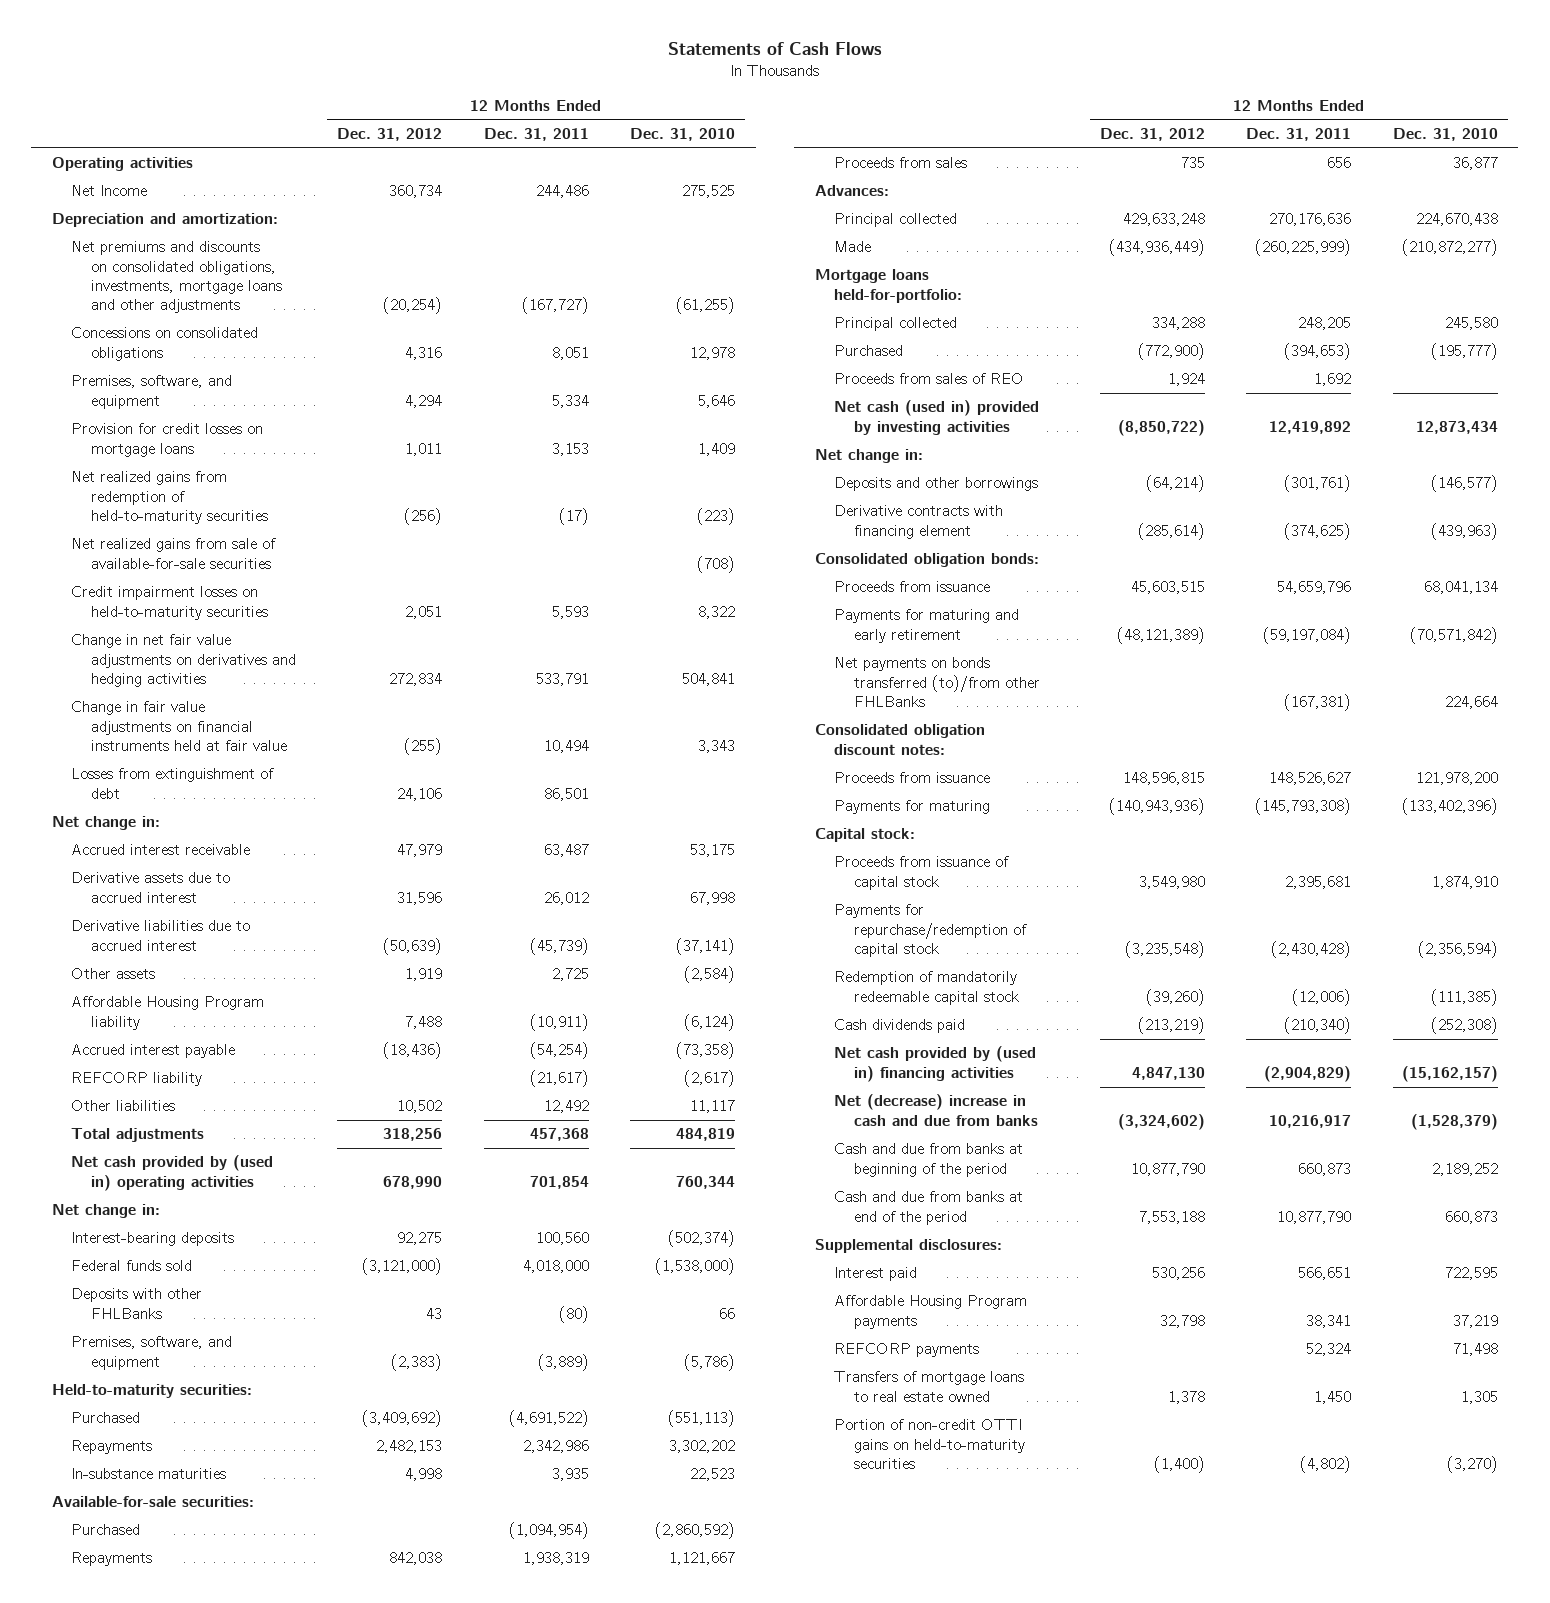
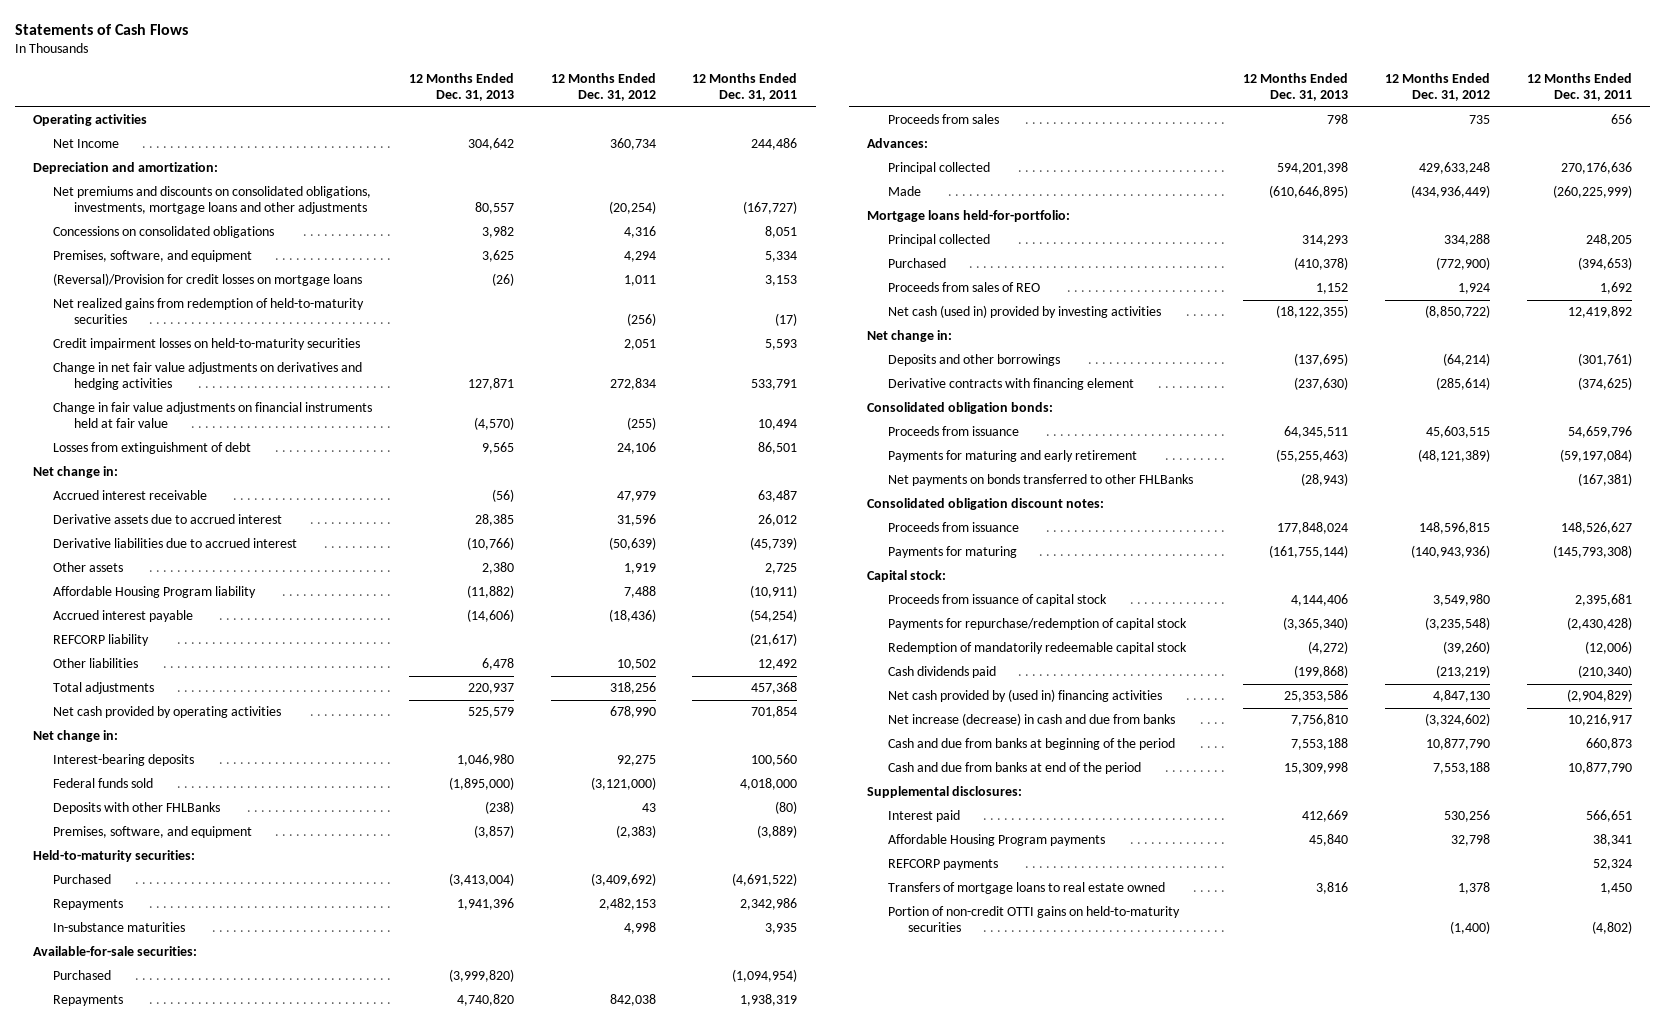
- | 12 Months Ended Dec. 31, 2012 | 12 Months Ended Dec. 31, 2011 | 12 Months Ended Dec. 31, 2010
+ | 12 Months Ended Dec. 31, 2013 | 12 Months Ended Dec. 31, 2012 | 12 Months Ended Dec. 31, 2011
- Provision for credit losses on mortgage loans | 1,011 | 3,153 | 1,409
+ (Reversal)/Provision for credit losses on mortgage loans | (26) | 1,011 | 3,153
- Net realized gains from sale of available-for-sale securities | | | (708)
- Net cash provided by (used in) operating activities | 678,990 | 701,854 | 760,344
+ Net cash provided by operating activities | 525,579 | 678,990 | 701,854
- Net payments on bonds transferred (to)/from other FHLBanks | | (167,381) | 224,664
+ Net payments on bonds transferred to other FHLBanks | (28,943) | | (167,381)
- Net (decrease) increase in cash and due from banks | (3,324,602) | 10,216,917 | (1,528,379)
+ Net increase (decrease) in cash and due from banks | 7,756,810 | (3,324,602) | 10,216,917

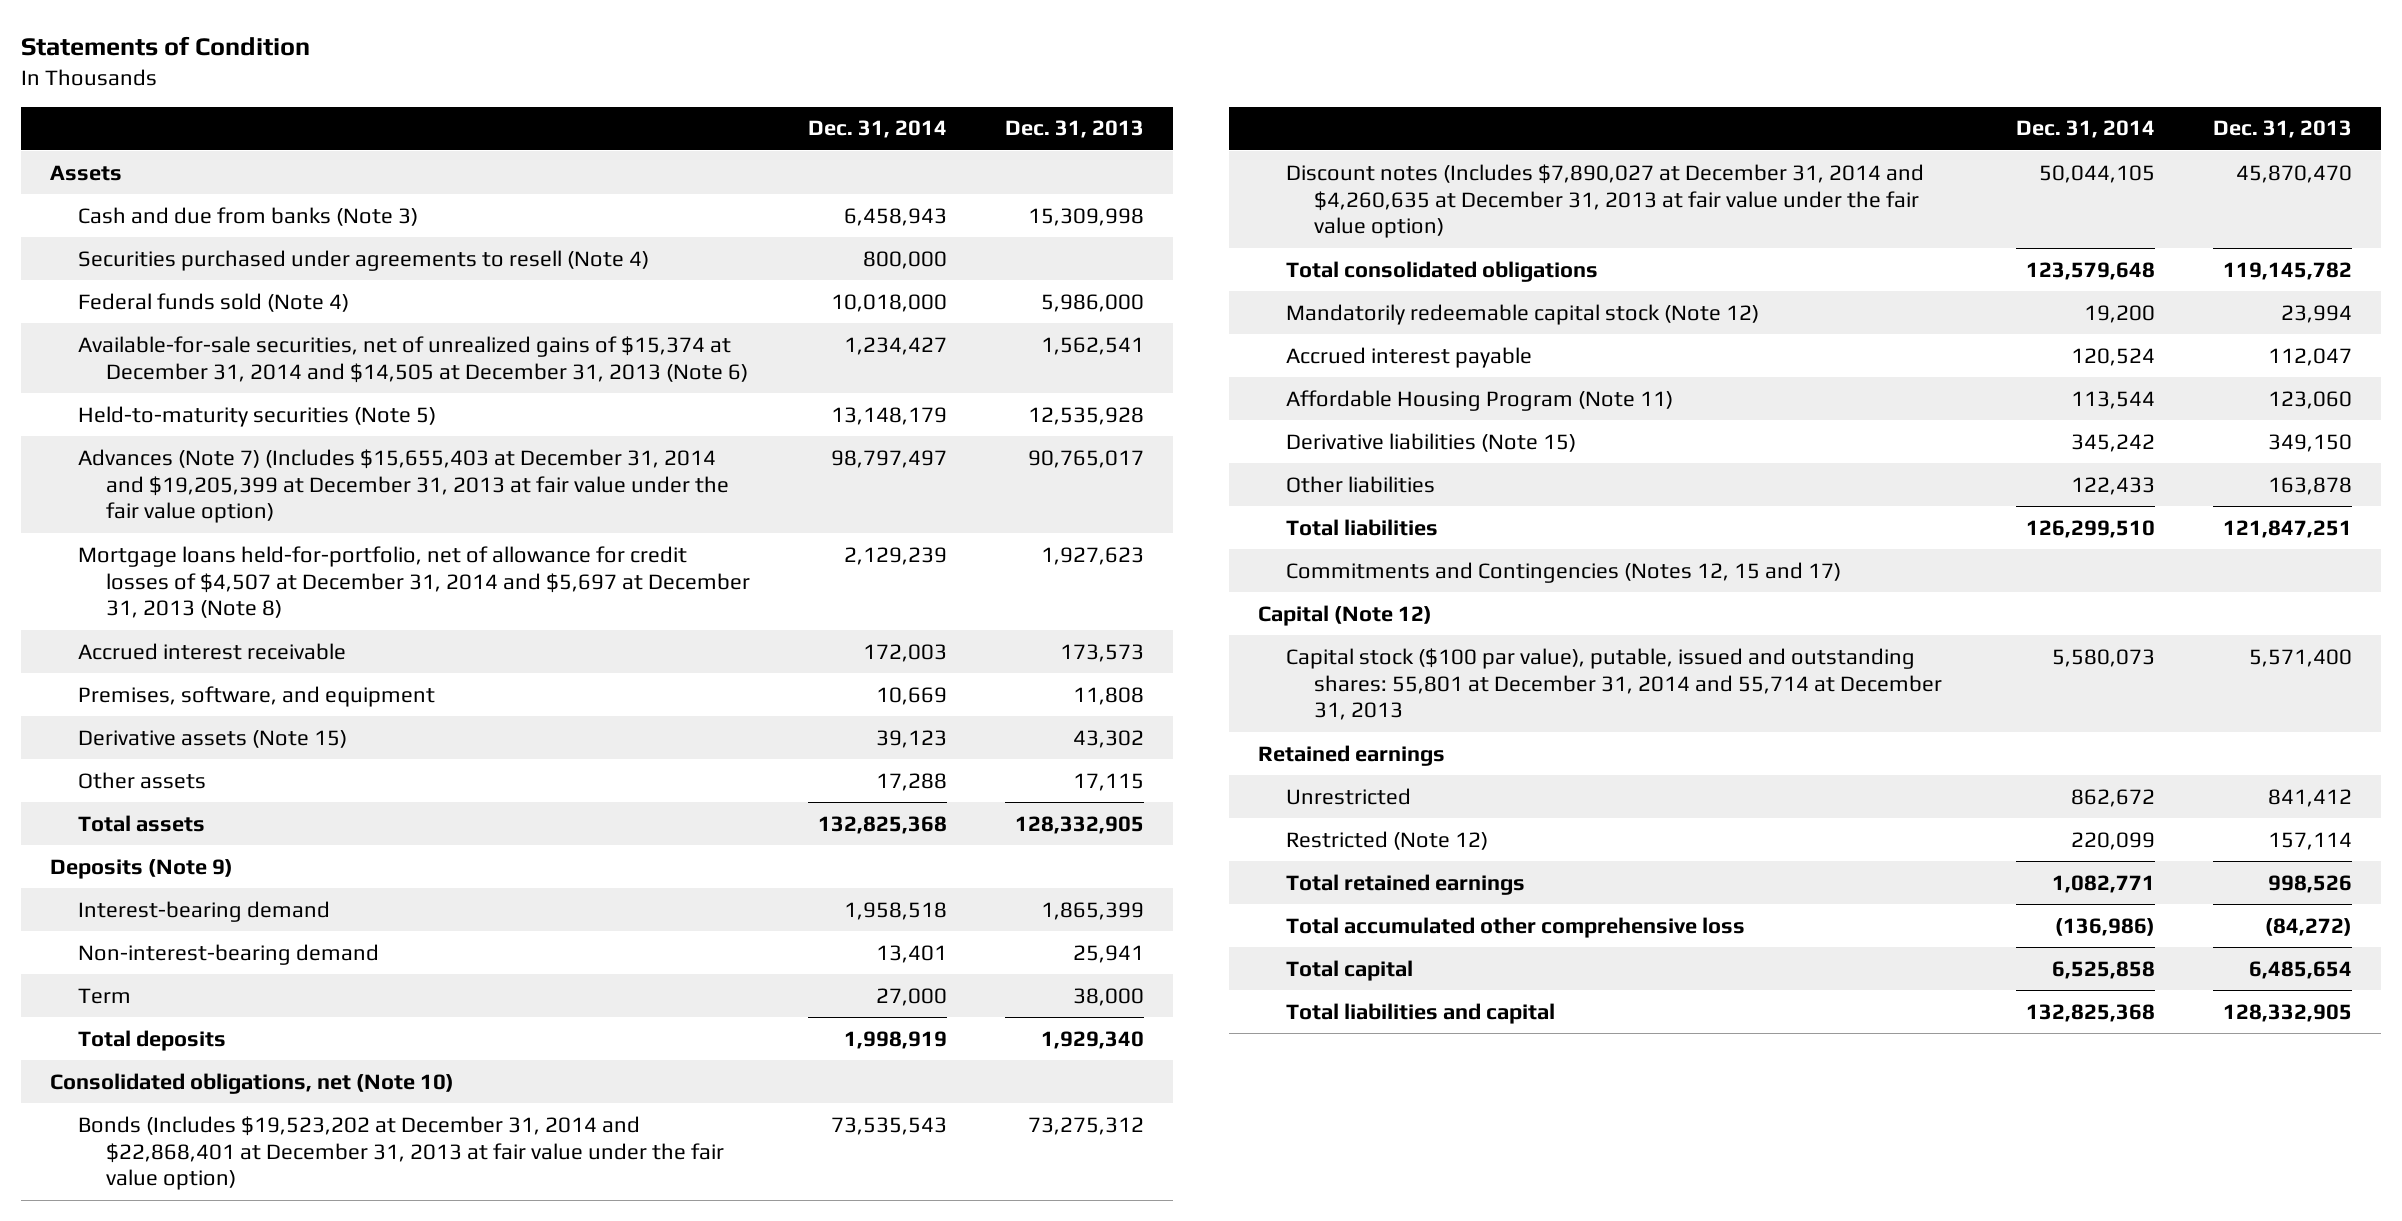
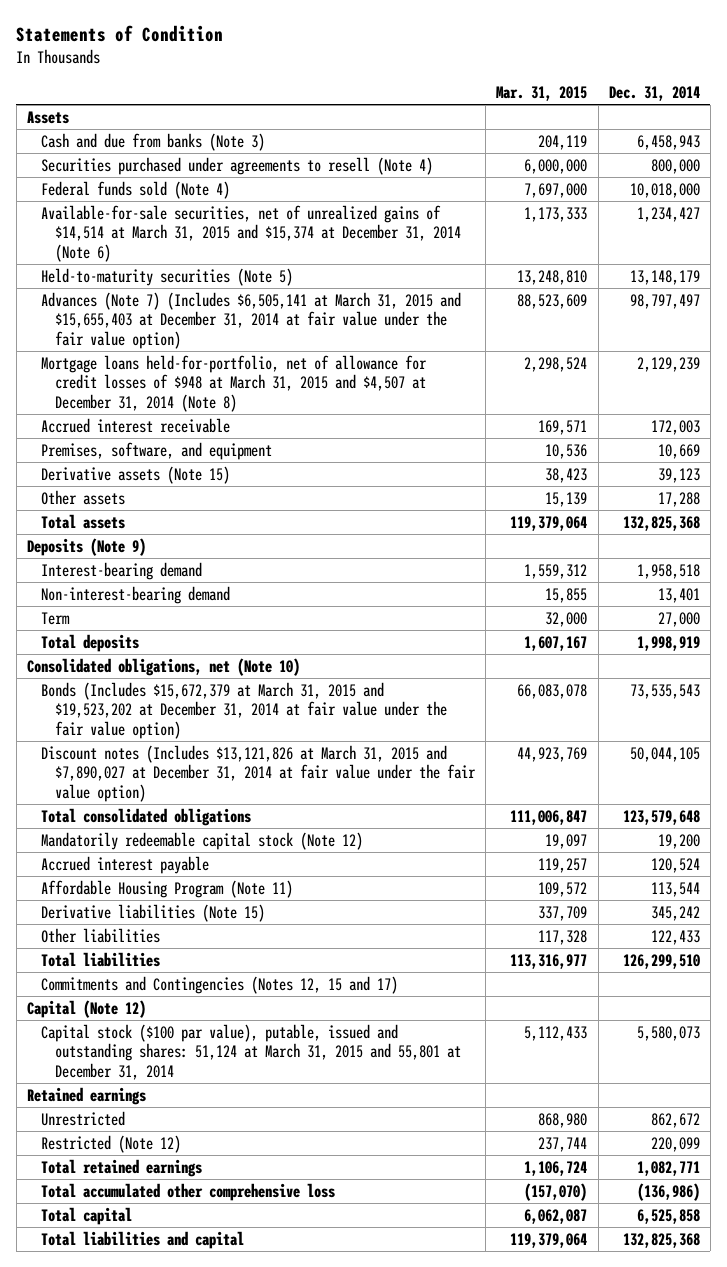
- | Dec. 31, 2014 | Dec. 31, 2013
+ | Mar. 31, 2015 | Dec. 31, 2014
- Available-for-sale securities, net of unrealized gains of $15,374 at December 31, 2014 and $14,505 at December 31, 2013 (Note 6) | 1,234,427 | 1,562,541
+ Available-for-sale securities, net of unrealized gains of $14,514 at March 31, 2015 and $15,374 at December 31, 2014 (Note 6) | 1,173,333 | 1,234,427
- Advances (Note 7) (Includes $15,655,403 at December 31, 2014 and $19,205,399 at December 31, 2013 at fair value under the fair value option) | 98,797,497 | 90,765,017
- Mortgage loans held-for-portfolio, net of allowance for credit losses of $4,507 at December 31, 2014 and $5,697 at December 31, 2013 (Note 8) | 2,129,239 | 1,927,623
+ Advances (Note 7) (Includes $6,505,141 at March 31, 2015 and $15,655,403 at December 31, 2014 at fair value under the fair value option) | 88,523,609 | 98,797,497
+ Mortgage loans held-for-portfolio, net of allowance for credit losses of $948 at March 31, 2015 and $4,507 at December 31, 2014 (Note 8) | 2,298,524 | 2,129,239
- Bonds (Includes $19,523,202 at December 31, 2014 and $22,868,401 at December 31, 2013 at fair value under the fair value option) | 73,535,543 | 73,275,312
- Discount notes (Includes $7,890,027 at December 31, 2014 and $4,260,635 at December 31, 2013 at fair value under the fair value option) | 50,044,105 | 45,870,470
+ Bonds (Includes $15,672,379 at March 31, 2015 and $19,523,202 at December 31, 2014 at fair value under the fair value option) | 66,083,078 | 73,535,543
+ Discount notes (Includes $13,121,826 at March 31, 2015 and $7,890,027 at December 31, 2014 at fair value under the fair value option) | 44,923,769 | 50,044,105
- Capital stock ($100 par value), putable, issued and outstanding shares: 55,801 at December 31, 2014 and 55,714 at December 31, 2013 | 5,580,073 | 5,571,400
+ Capital stock ($100 par value), putable, issued and outstanding shares: 51,124 at March 31, 2015 and 55,801 at December 31, 2014 | 5,112,433 | 5,580,073

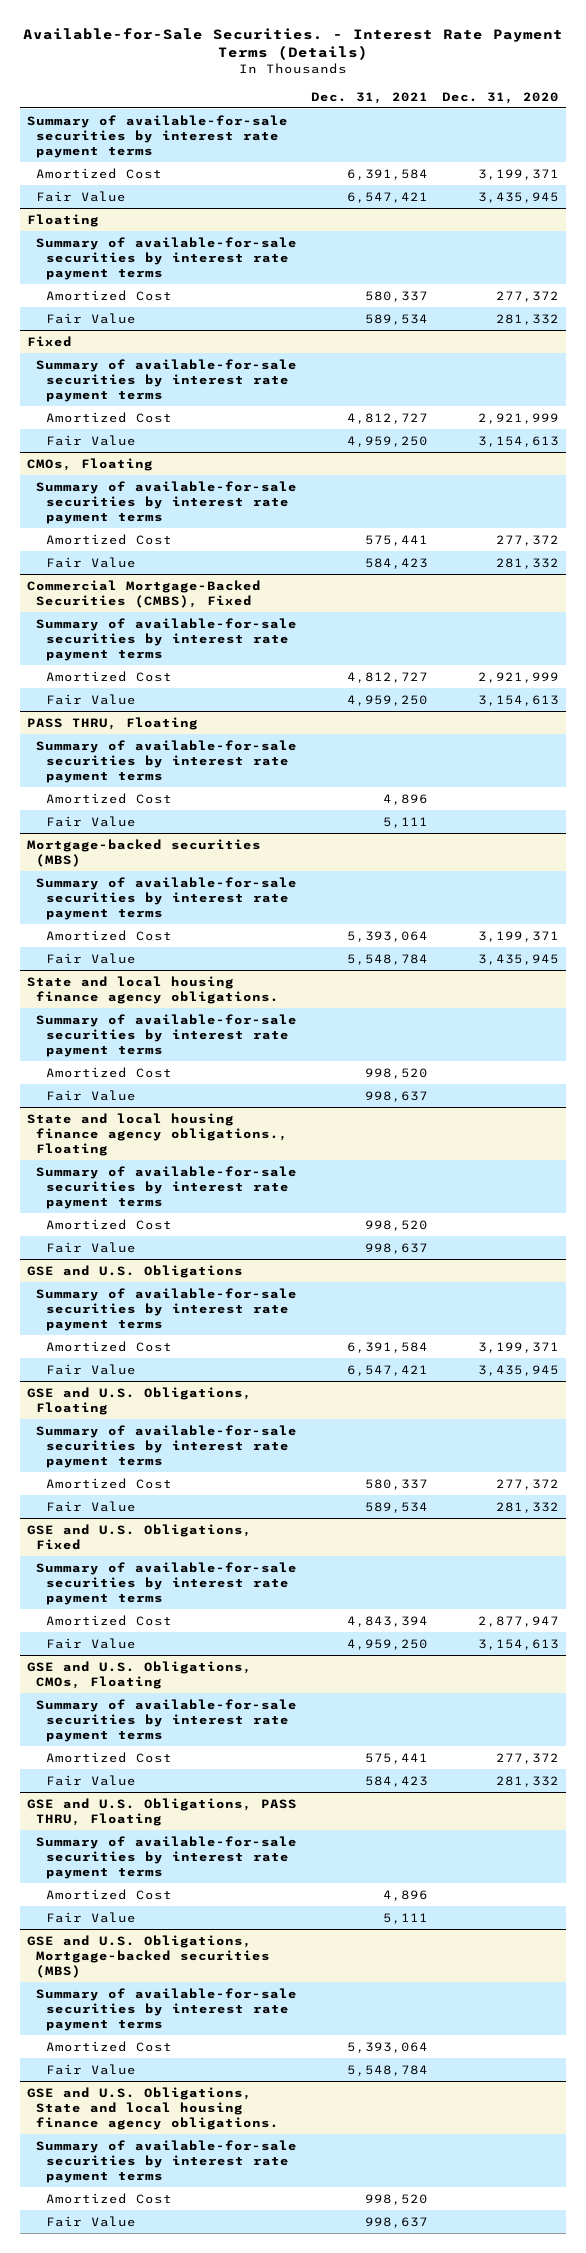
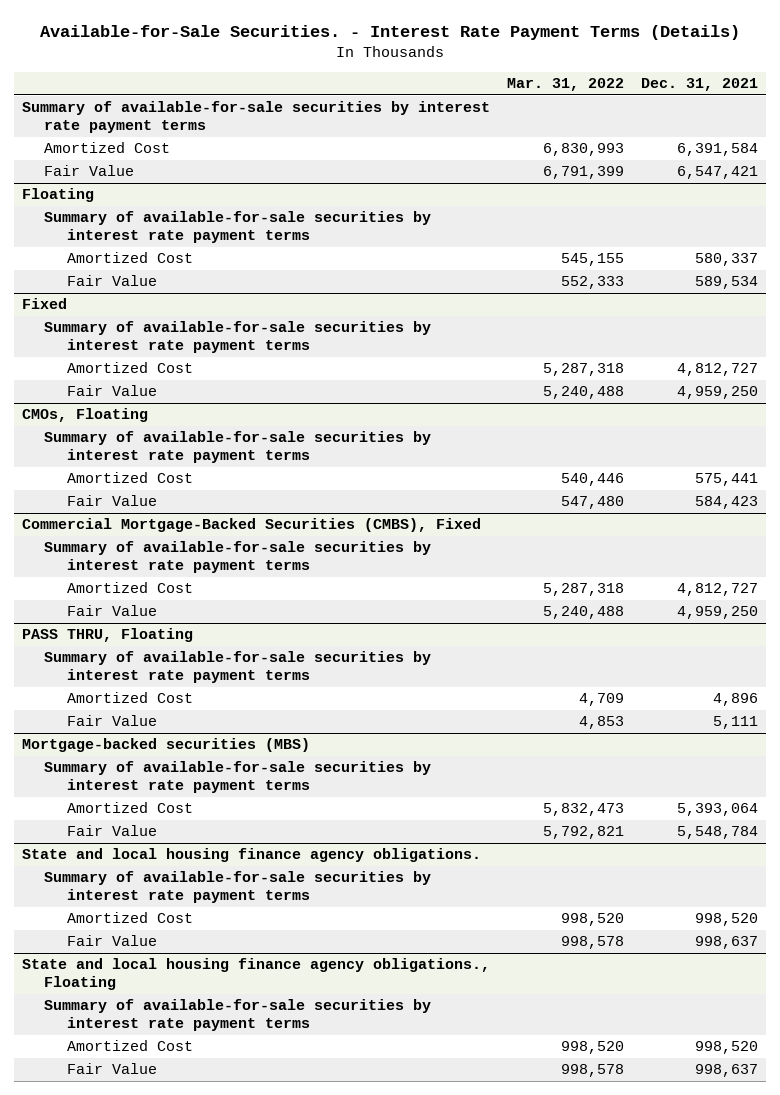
- | Dec. 31, 2021 | Dec. 31, 2020
+ | Mar. 31, 2022 | Dec. 31, 2021
- GSE and U.S. Obligations
- Summary of available-for-sale securities by interest rate payment terms
- Amortized Cost | 6,391,584 | 3,199,371
- Fair Value | 6,547,421 | 3,435,945
- GSE and U.S. Obligations, Floating
- Summary of available-for-sale securities by interest rate payment terms
- Amortized Cost | 580,337 | 277,372
- Fair Value | 589,534 | 281,332
- GSE and U.S. Obligations, Fixed
- Summary of available-for-sale securities by interest rate payment terms
- Amortized Cost | 4,843,394 | 2,877,947
- Fair Value | 4,959,250 | 3,154,613
- GSE and U.S. Obligations, CMOs, Floating
- Summary of available-for-sale securities by interest rate payment terms
- Amortized Cost | 575,441 | 277,372
- Fair Value | 584,423 | 281,332
- GSE and U.S. Obligations, PASS THRU, Floating
- Summary of available-for-sale securities by interest rate payment terms
- Amortized Cost | 4,896 |
- Fair Value | 5,111 |
- GSE and U.S. Obligations, Mortgage-backed securities (MBS)
- Summary of available-for-sale securities by interest rate payment terms
- Amortized Cost | 5,393,064 |
- Fair Value | 5,548,784 |
- GSE and U.S. Obligations, State and local housing finance agency obligations.
- Summary of available-for-sale securities by interest rate payment terms
- Amortized Cost | 998,520 |
- Fair Value | 998,637 |

